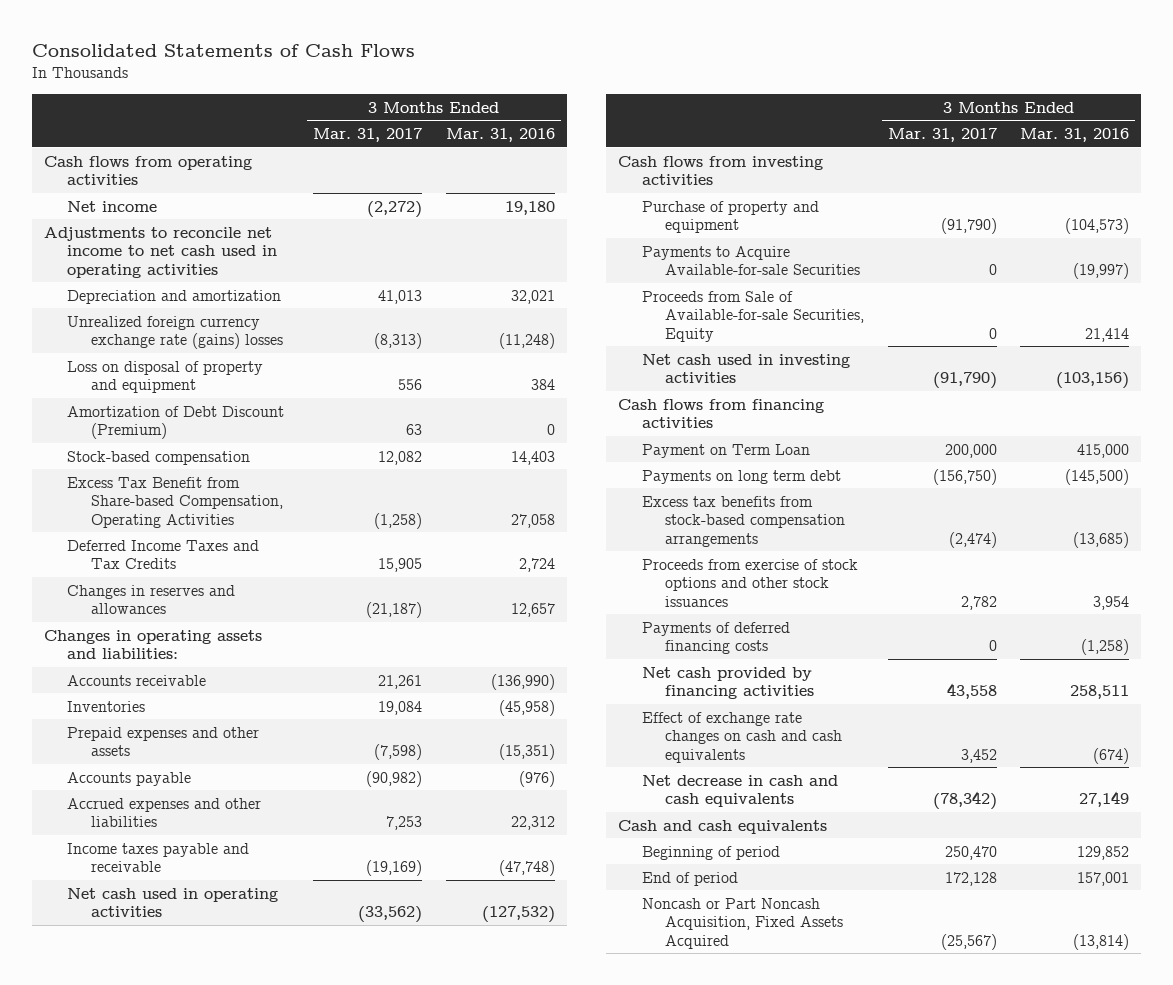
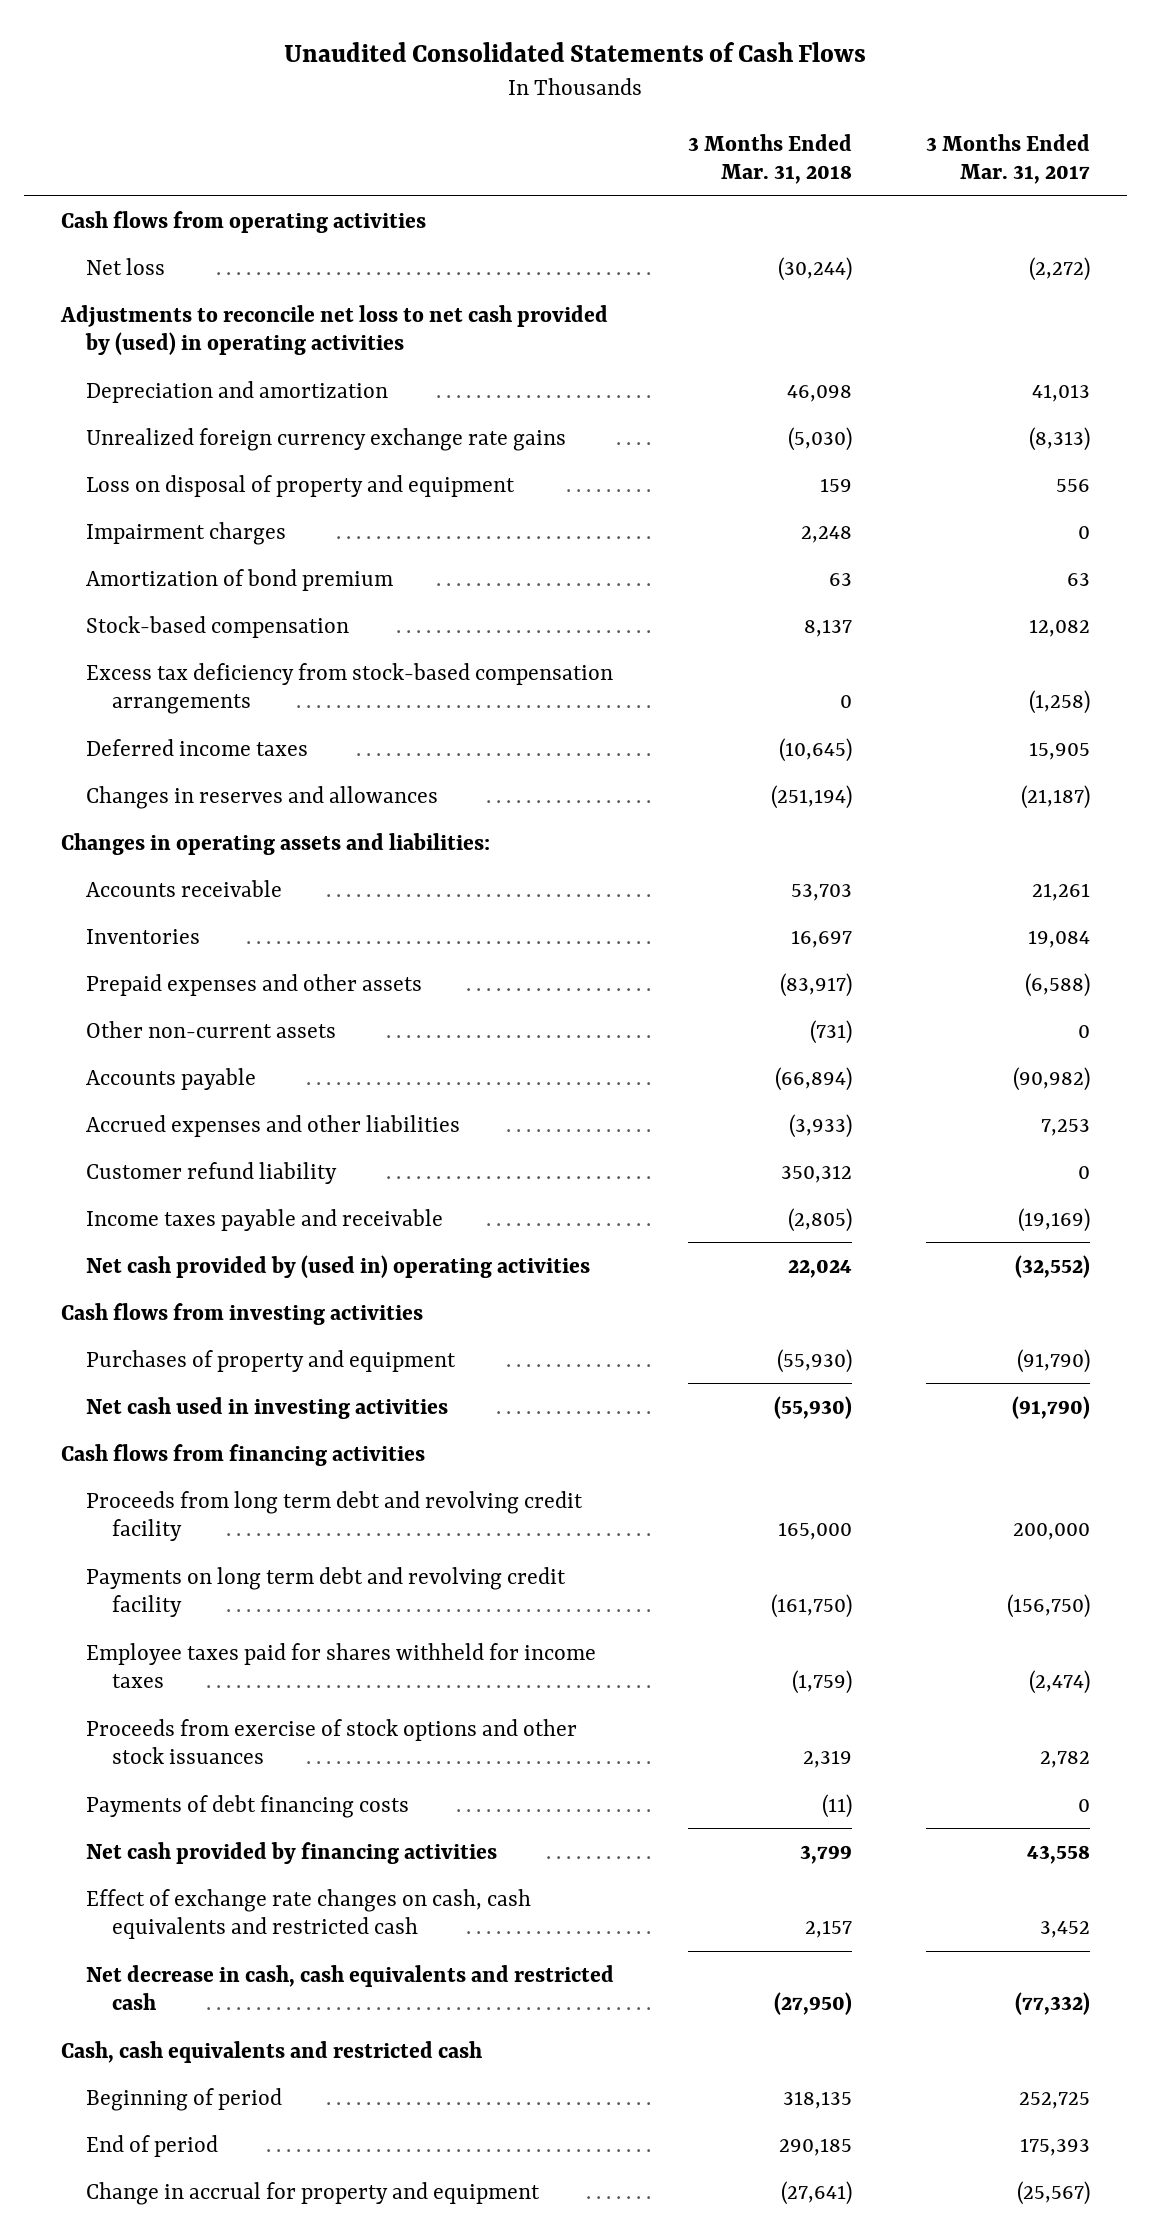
- Consolidated Statements of Cash Flows
+ Unaudited Consolidated Statements of Cash Flows
- | 3 Months Ended Mar. 31, 2017 | 3 Months Ended Mar. 31, 2016
+ | 3 Months Ended Mar. 31, 2018 | 3 Months Ended Mar. 31, 2017
- Net income | (2,272) | 19,180
- Adjustments to reconcile net income to net cash used in operating activities
+ Net loss | (30,244) | (2,272)
+ Adjustments to reconcile net loss to net cash provided by (used) in operating activities
- Unrealized foreign currency exchange rate (gains) losses | (8,313) | (11,248)
+ Unrealized foreign currency exchange rate gains | (5,030) | (8,313)
- Amortization of Debt Discount (Premium) | 63 | 0
+ Impairment charges | 2,248 | 0
+ Amortization of bond premium | 63 | 63
- Excess Tax Benefit from Share-based Compensation, Operating Activities | (1,258) | 27,058
- Deferred Income Taxes and Tax Credits | 15,905 | 2,724
+ Excess tax deficiency from stock-based compensation arrangements | 0 | (1,258)
+ Deferred income taxes | (10,645) | 15,905
- Prepaid expenses and other assets | (7,598) | (15,351)
+ Prepaid expenses and other assets | (83,917) | (6,588)
+ Other non-current assets | (731) | 0
+ Customer refund liability | 350,312 | 0
- Net cash used in operating activities | (33,562) | (127,532)
+ Net cash provided by (used in) operating activities | 22,024 | (32,552)
- Purchase of property and equipment | (91,790) | (104,573)
- Payments to Acquire Available-for-sale Securities | 0 | (19,997)
- Proceeds from Sale of Available-for-sale Securities, Equity | 0 | 21,414
+ Purchases of property and equipment | (55,930) | (91,790)
- Payment on Term Loan | 200,000 | 415,000
- Payments on long term debt | (156,750) | (145,500)
- Excess tax benefits from stock-based compensation arrangements | (2,474) | (13,685)
+ Proceeds from long term debt and revolving credit facility | 165,000 | 200,000
+ Payments on long term debt and revolving credit facility | (161,750) | (156,750)
+ Employee taxes paid for shares withheld for income taxes | (1,759) | (2,474)
- Payments of deferred financing costs | 0 | (1,258)
+ Payments of debt financing costs | (11) | 0
- Effect of exchange rate changes on cash and cash equivalents | 3,452 | (674)
- Net decrease in cash and cash equivalents | (78,342) | 27,149
- Cash and cash equivalents
- Beginning of period | 250,470 | 129,852
- End of period | 172,128 | 157,001
- Noncash or Part Noncash Acquisition, Fixed Assets Acquired | (25,567) | (13,814)
+ Effect of exchange rate changes on cash, cash equivalents and restricted cash | 2,157 | 3,452
+ Net decrease in cash, cash equivalents and restricted cash | (27,950) | (77,332)
+ Cash, cash equivalents and restricted cash
+ Beginning of period | 318,135 | 252,725
+ End of period | 290,185 | 175,393
+ Change in accrual for property and equipment | (27,641) | (25,567)

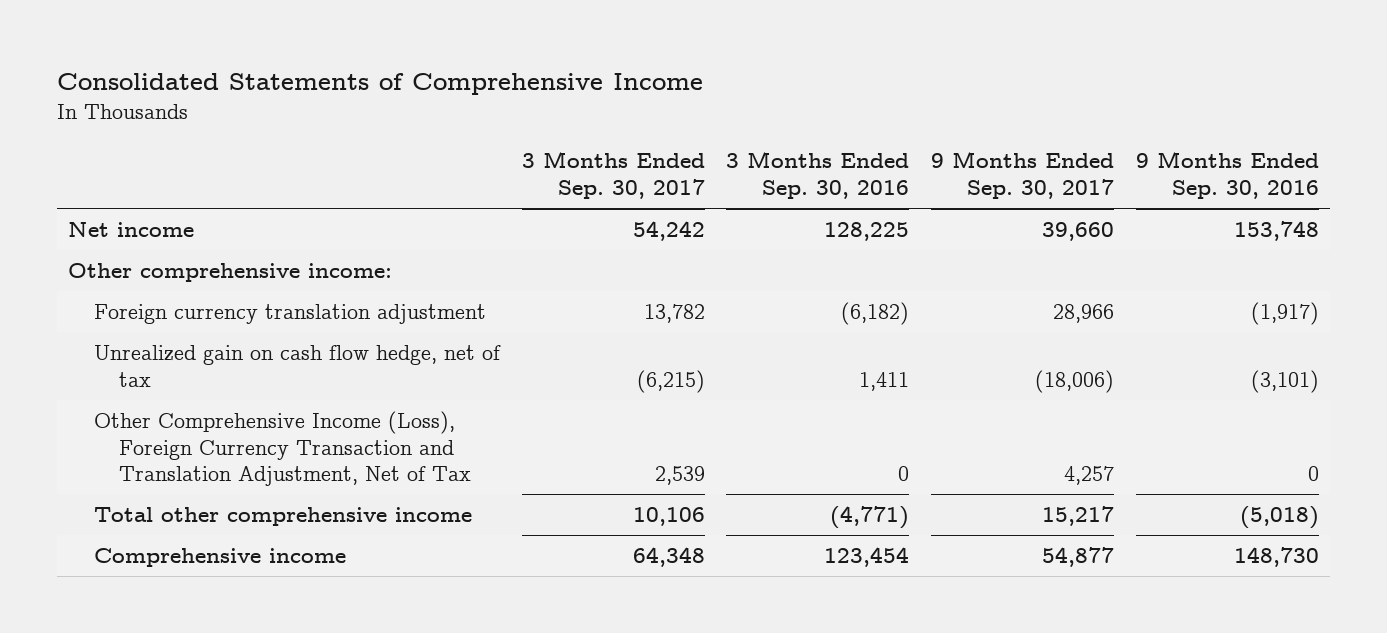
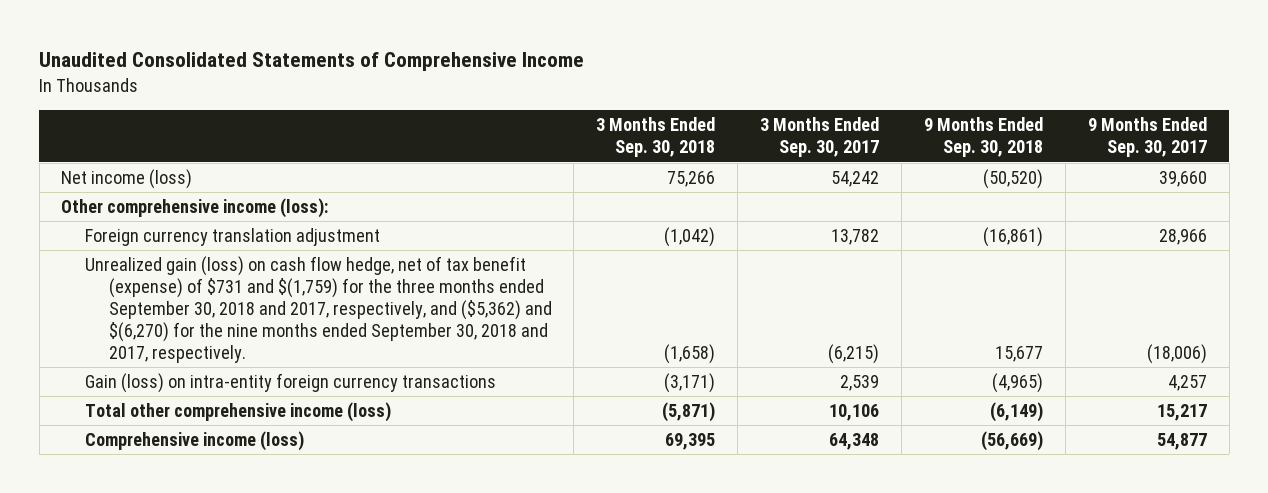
- Consolidated Statements of Comprehensive Income
+ Unaudited Consolidated Statements of Comprehensive Income
- | 3 Months Ended Sep. 30, 2017 | 3 Months Ended Sep. 30, 2016 | 9 Months Ended Sep. 30, 2017 | 9 Months Ended Sep. 30, 2016
+ | 3 Months Ended Sep. 30, 2018 | 3 Months Ended Sep. 30, 2017 | 9 Months Ended Sep. 30, 2018 | 9 Months Ended Sep. 30, 2017
- Net income | 54,242 | 128,225 | 39,660 | 153,748
- Other comprehensive income:
+ Net income (loss) | 75,266 | 54,242 | (50,520) | 39,660
+ Other comprehensive income (loss):
- Unrealized gain on cash flow hedge, net of tax | (6,215) | 1,411 | (18,006) | (3,101)
- Other Comprehensive Income (Loss), Foreign Currency Transaction and Translation Adjustment, Net of Tax | 2,539 | 0 | 4,257 | 0
- Total other comprehensive income | 10,106 | (4,771) | 15,217 | (5,018)
- Comprehensive income | 64,348 | 123,454 | 54,877 | 148,730
+ Unrealized gain (loss) on cash flow hedge, net of tax benefit (expense) of $731 and $(1,759) for the three months ended September 30, 2018 and 2017, respectively, and ($5,362) and $(6,270) for the nine months ended September 30, 2018 and 2017, respectively. | (1,658) | (6,215) | 15,677 | (18,006)
+ Gain (loss) on intra-entity foreign currency transactions | (3,171) | 2,539 | (4,965) | 4,257
+ Total other comprehensive income (loss) | (5,871) | 10,106 | (6,149) | 15,217
+ Comprehensive income (loss) | 69,395 | 64,348 | (56,669) | 54,877

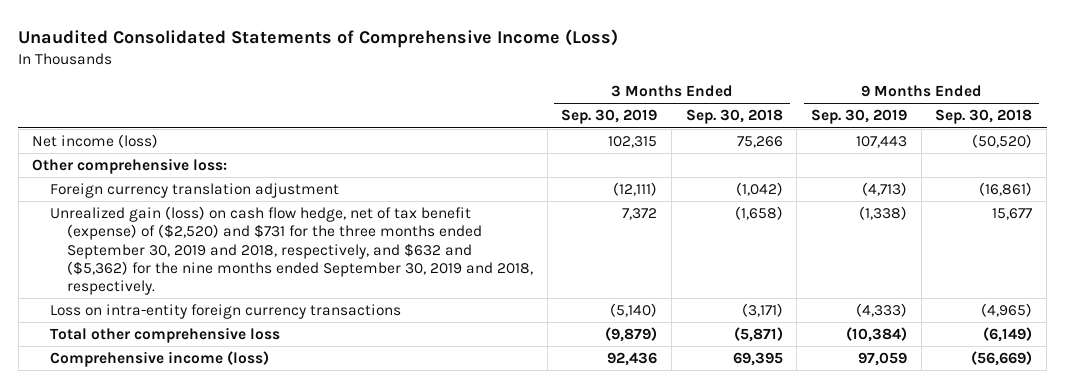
- Unaudited Consolidated Statements of Comprehensive Income
+ Unaudited Consolidated Statements of Comprehensive Income (Loss)
- | 3 Months Ended Sep. 30, 2018 | 3 Months Ended Sep. 30, 2017 | 9 Months Ended Sep. 30, 2018 | 9 Months Ended Sep. 30, 2017
+ | 3 Months Ended Sep. 30, 2019 | 3 Months Ended Sep. 30, 2018 | 9 Months Ended Sep. 30, 2019 | 9 Months Ended Sep. 30, 2018
- Other comprehensive income (loss):
+ Other comprehensive loss:
- Unrealized gain (loss) on cash flow hedge, net of tax benefit (expense) of $731 and $(1,759) for the three months ended September 30, 2018 and 2017, respectively, and ($5,362) and $(6,270) for the nine months ended September 30, 2018 and 2017, respectively. | (1,658) | (6,215) | 15,677 | (18,006)
- Gain (loss) on intra-entity foreign currency transactions | (3,171) | 2,539 | (4,965) | 4,257
- Total other comprehensive income (loss) | (5,871) | 10,106 | (6,149) | 15,217
+ Unrealized gain (loss) on cash flow hedge, net of tax benefit (expense) of ($2,520) and $731 for the three months ended September 30, 2019 and 2018, respectively, and $632 and ($5,362) for the nine months ended September 30, 2019 and 2018, respectively. | 7,372 | (1,658) | (1,338) | 15,677
+ Loss on intra-entity foreign currency transactions | (5,140) | (3,171) | (4,333) | (4,965)
+ Total other comprehensive loss | (9,879) | (5,871) | (10,384) | (6,149)

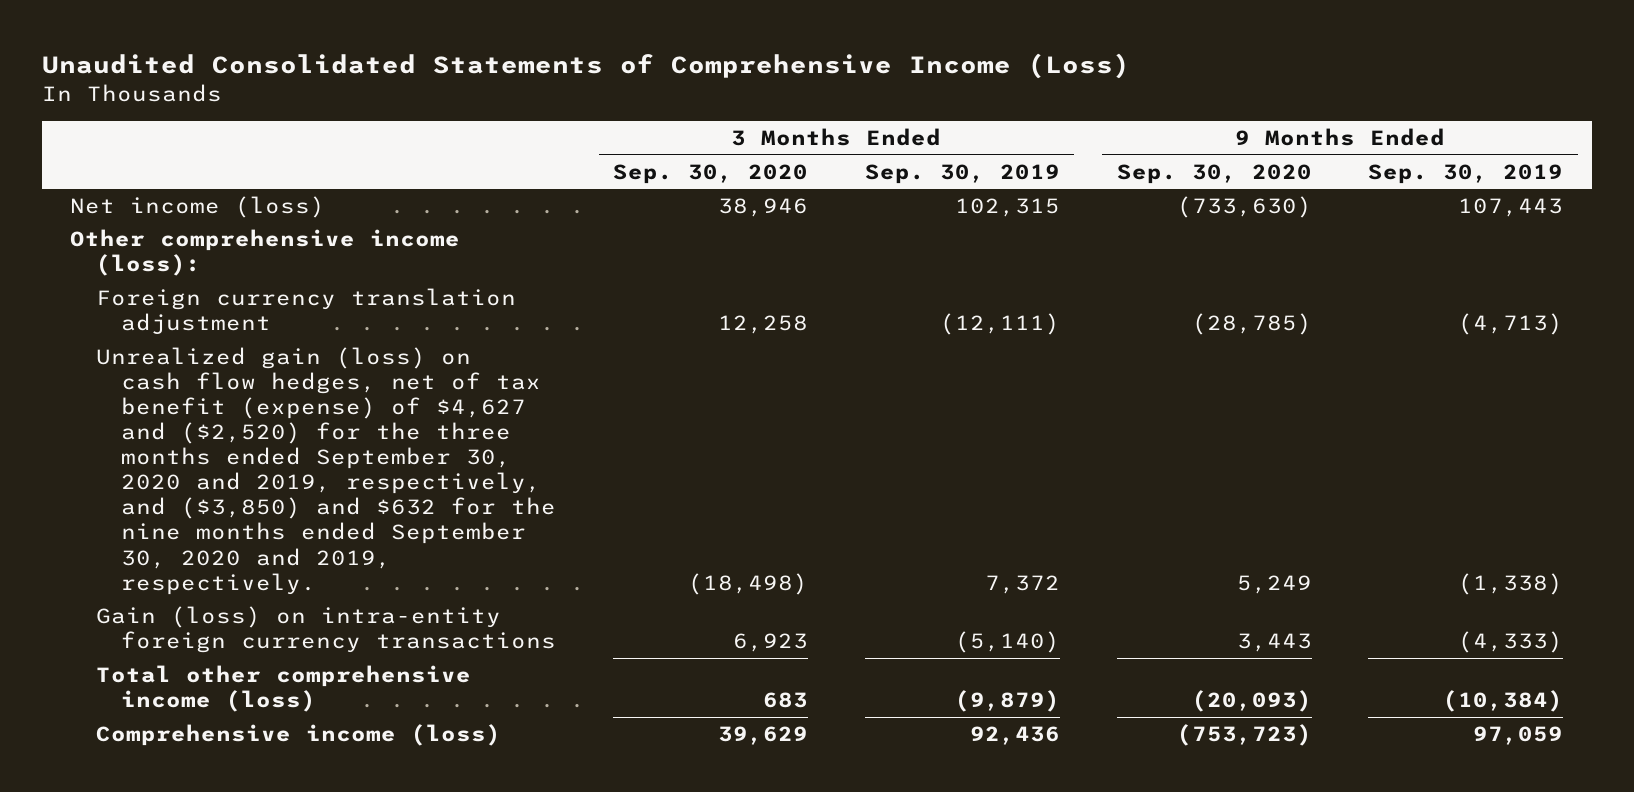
- | 3 Months Ended Sep. 30, 2019 | 3 Months Ended Sep. 30, 2018 | 9 Months Ended Sep. 30, 2019 | 9 Months Ended Sep. 30, 2018
+ | 3 Months Ended Sep. 30, 2020 | 3 Months Ended Sep. 30, 2019 | 9 Months Ended Sep. 30, 2020 | 9 Months Ended Sep. 30, 2019
- Other comprehensive loss:
+ Other comprehensive income (loss):
- Unrealized gain (loss) on cash flow hedge, net of tax benefit (expense) of ($2,520) and $731 for the three months ended September 30, 2019 and 2018, respectively, and $632 and ($5,362) for the nine months ended September 30, 2019 and 2018, respectively. | 7,372 | (1,658) | (1,338) | 15,677
- Loss on intra-entity foreign currency transactions | (5,140) | (3,171) | (4,333) | (4,965)
- Total other comprehensive loss | (9,879) | (5,871) | (10,384) | (6,149)
+ Unrealized gain (loss) on cash flow hedges, net of tax benefit (expense) of $4,627 and ($2,520) for the three months ended September 30, 2020 and 2019, respectively, and ($3,850) and $632 for the nine months ended September 30, 2020 and 2019, respectively. | (18,498) | 7,372 | 5,249 | (1,338)
+ Gain (loss) on intra-entity foreign currency transactions | 6,923 | (5,140) | 3,443 | (4,333)
+ Total other comprehensive income (loss) | 683 | (9,879) | (20,093) | (10,384)

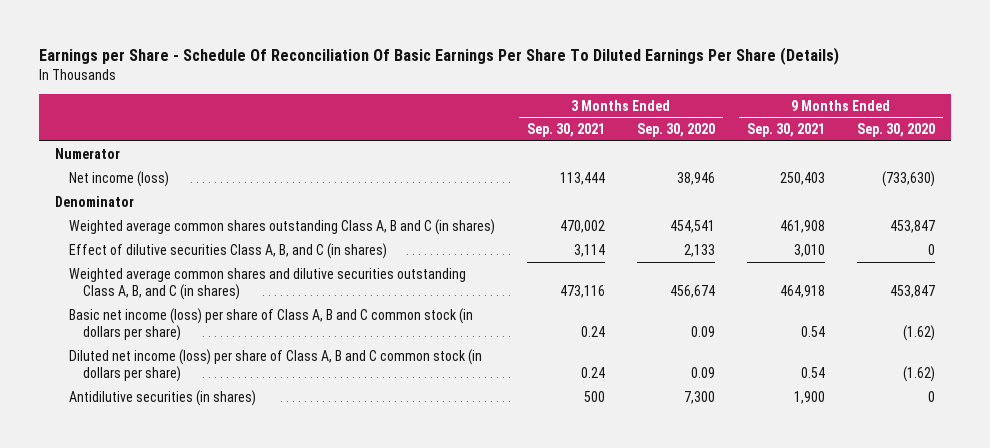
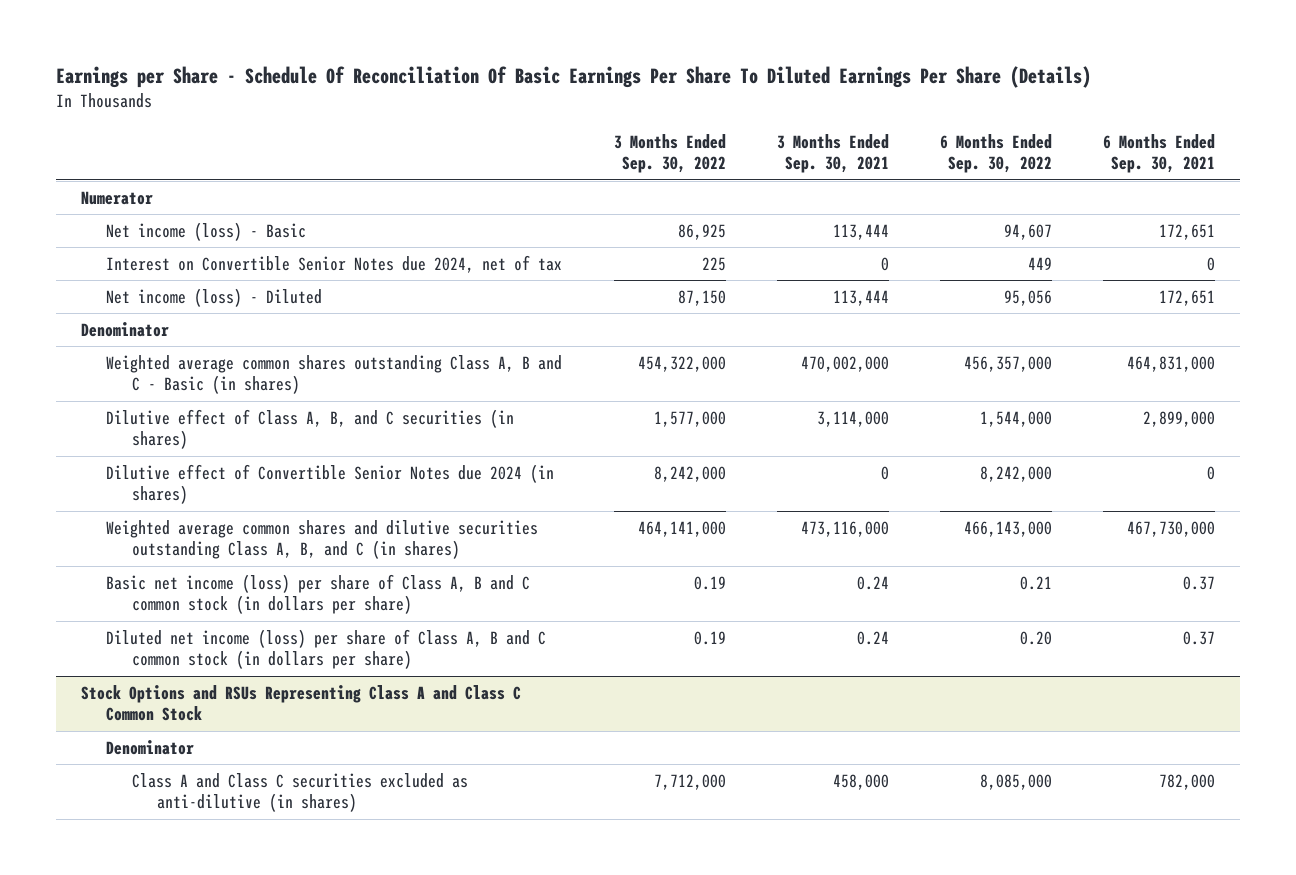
- | 3 Months Ended Sep. 30, 2021 | 3 Months Ended Sep. 30, 2020 | 9 Months Ended Sep. 30, 2021 | 9 Months Ended Sep. 30, 2020
+ | 3 Months Ended Sep. 30, 2022 | 3 Months Ended Sep. 30, 2021 | 6 Months Ended Sep. 30, 2022 | 6 Months Ended Sep. 30, 2021
- Net income (loss) | 113,444 | 38,946 | 250,403 | (733,630)
+ Net income (loss) - Basic | 86,925 | 113,444 | 94,607 | 172,651
+ Interest on Convertible Senior Notes due 2024, net of tax | 225 | 0 | 449 | 0
+ Net income (loss) - Diluted | 87,150 | 113,444 | 95,056 | 172,651
- Weighted average common shares outstanding Class A, B and C (in shares) | 470,002 | 454,541 | 461,908 | 453,847
- Effect of dilutive securities Class A, B, and C (in shares) | 3,114 | 2,133 | 3,010 | 0
- Weighted average common shares and dilutive securities outstanding Class A, B, and C (in shares) | 473,116 | 456,674 | 464,918 | 453,847
+ Weighted average common shares outstanding Class A, B and C - Basic (in shares) | 454,322,000 | 470,002,000 | 456,357,000 | 464,831,000
+ Dilutive effect of Class A, B, and C securities (in shares) | 1,577,000 | 3,114,000 | 1,544,000 | 2,899,000
+ Dilutive effect of Convertible Senior Notes due 2024 (in shares) | 8,242,000 | 0 | 8,242,000 | 0
+ Weighted average common shares and dilutive securities outstanding Class A, B, and C (in shares) | 464,141,000 | 473,116,000 | 466,143,000 | 467,730,000
- Antidilutive securities (in shares) | 500 | 7,300 | 1,900 | 0
+ Stock Options and RSUs Representing Class A and Class C Common Stock
+ Denominator
+ Class A and Class C securities excluded as anti-dilutive (in shares) | 7,712,000 | 458,000 | 8,085,000 | 782,000

